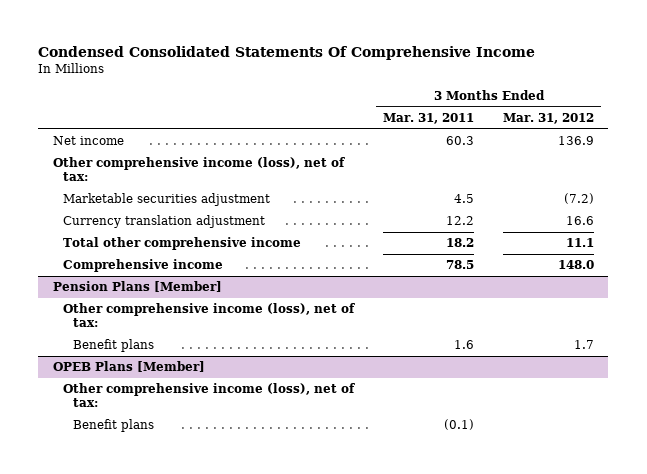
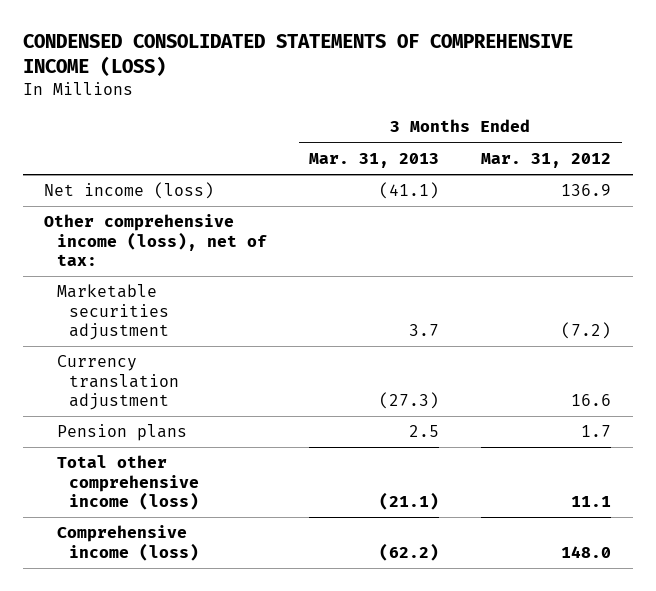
- Condensed Consolidated Statements Of Comprehensive Income
+ CONDENSED CONSOLIDATED STATEMENTS OF COMPREHENSIVE INCOME (LOSS)
- | 3 Months Ended Mar. 31, 2011 | 3 Months Ended Mar. 31, 2012
+ | 3 Months Ended Mar. 31, 2013 | 3 Months Ended Mar. 31, 2012
- Net income | 60.3 | 136.9
+ Net income (loss) | (41.1) | 136.9
- Total other comprehensive income | 18.2 | 11.1
- Comprehensive income | 78.5 | 148.0
- Pension Plans [Member]
- Other comprehensive income (loss), net of tax:
- Benefit plans | 1.6 | 1.7
- OPEB Plans [Member]
- Other comprehensive income (loss), net of tax:
- Benefit plans | (0.1) |
+ Pension plans | 2.5 | 1.7
+ Total other comprehensive income (loss) | (21.1) | 11.1
+ Comprehensive income (loss) | (62.2) | 148.0

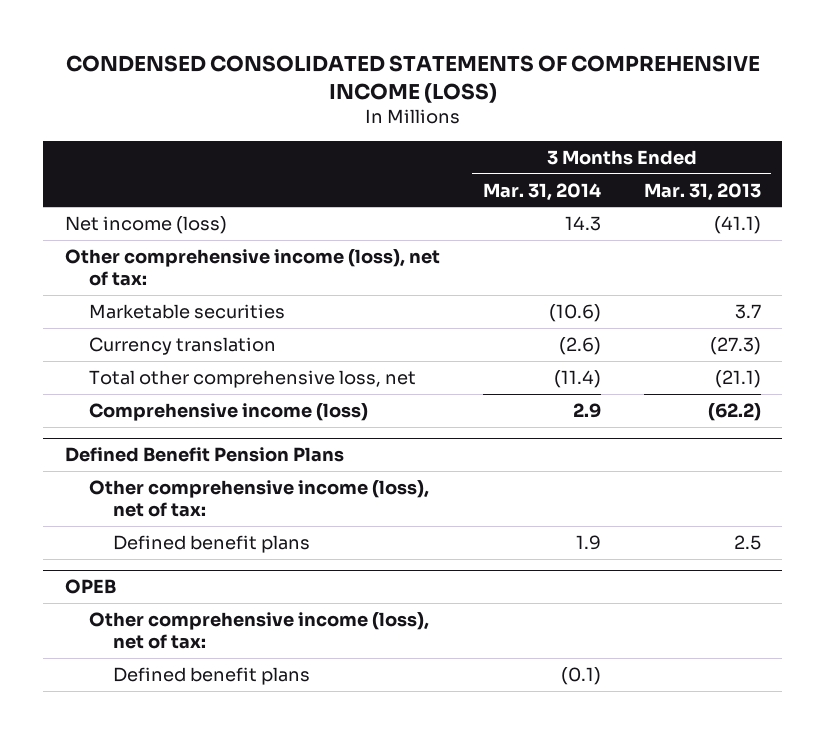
- | 3 Months Ended Mar. 31, 2013 | 3 Months Ended Mar. 31, 2012
+ | 3 Months Ended Mar. 31, 2014 | 3 Months Ended Mar. 31, 2013
- Marketable securities adjustment | 3.7 | (7.2)
- Currency translation adjustment | (27.3) | 16.6
- Pension plans | 2.5 | 1.7
- Total other comprehensive income (loss) | (21.1) | 11.1
+ Marketable securities | (10.6) | 3.7
+ Currency translation | (2.6) | (27.3)
+ Total other comprehensive loss, net | (11.4) | (21.1)
+ Defined Benefit Pension Plans
+ Other comprehensive income (loss), net of tax:
+ Defined benefit plans | 1.9 | 2.5
+ OPEB
+ Other comprehensive income (loss), net of tax:
+ Defined benefit plans | (0.1) |

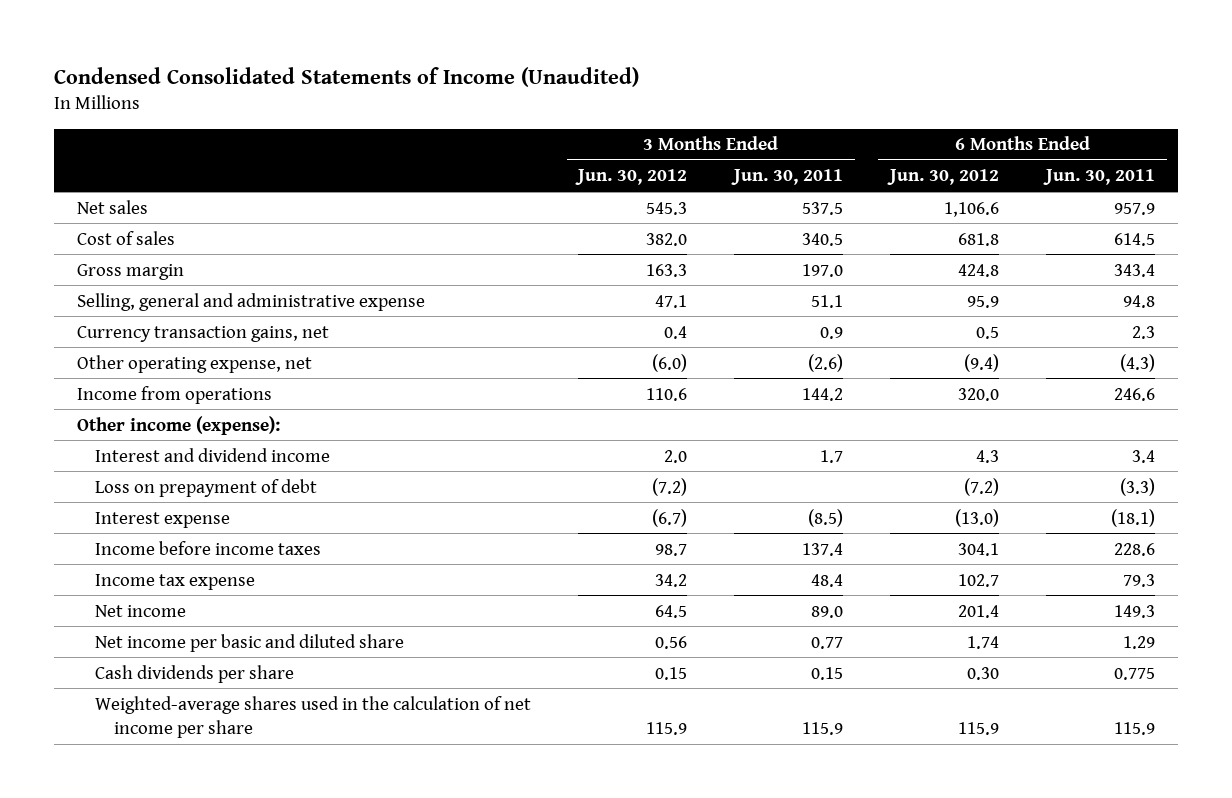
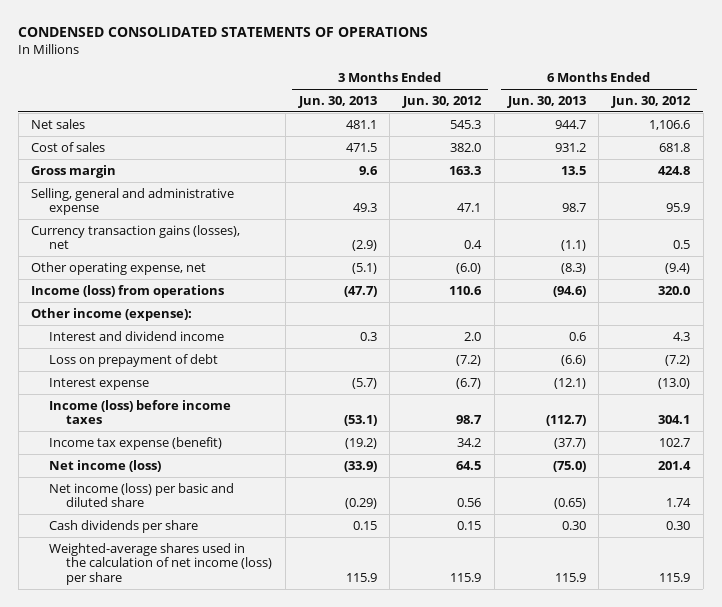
- Condensed Consolidated Statements of Income (Unaudited)
+ CONDENSED CONSOLIDATED STATEMENTS OF OPERATIONS
- | 3 Months Ended Jun. 30, 2012 | 3 Months Ended Jun. 30, 2011 | 6 Months Ended Jun. 30, 2012 | 6 Months Ended Jun. 30, 2011
+ | 3 Months Ended Jun. 30, 2013 | 3 Months Ended Jun. 30, 2012 | 6 Months Ended Jun. 30, 2013 | 6 Months Ended Jun. 30, 2012
- Currency transaction gains, net | 0.4 | 0.9 | 0.5 | 2.3
+ Currency transaction gains (losses), net | (2.9) | 0.4 | (1.1) | 0.5
- Income from operations | 110.6 | 144.2 | 320.0 | 246.6
+ Income (loss) from operations | (47.7) | 110.6 | (94.6) | 320.0
- Income before income taxes | 98.7 | 137.4 | 304.1 | 228.6
- Income tax expense | 34.2 | 48.4 | 102.7 | 79.3
- Net income | 64.5 | 89.0 | 201.4 | 149.3
- Net income per basic and diluted share | 0.56 | 0.77 | 1.74 | 1.29
+ Income (loss) before income taxes | (53.1) | 98.7 | (112.7) | 304.1
+ Income tax expense (benefit) | (19.2) | 34.2 | (37.7) | 102.7
+ Net income (loss) | (33.9) | 64.5 | (75.0) | 201.4
+ Net income (loss) per basic and diluted share | (0.29) | 0.56 | (0.65) | 1.74
- Weighted-average shares used in the calculation of net income per share | 115.9 | 115.9 | 115.9 | 115.9
+ Weighted-average shares used in the calculation of net income (loss) per share | 115.9 | 115.9 | 115.9 | 115.9

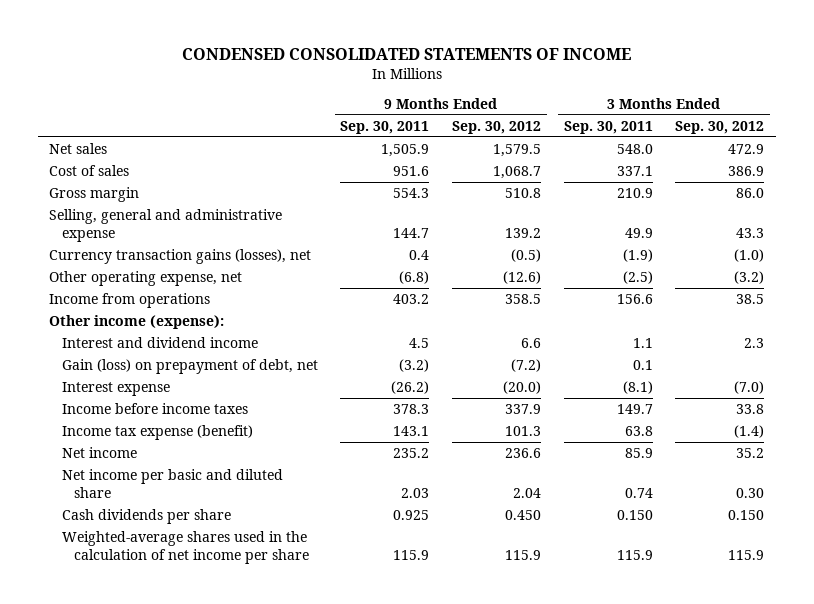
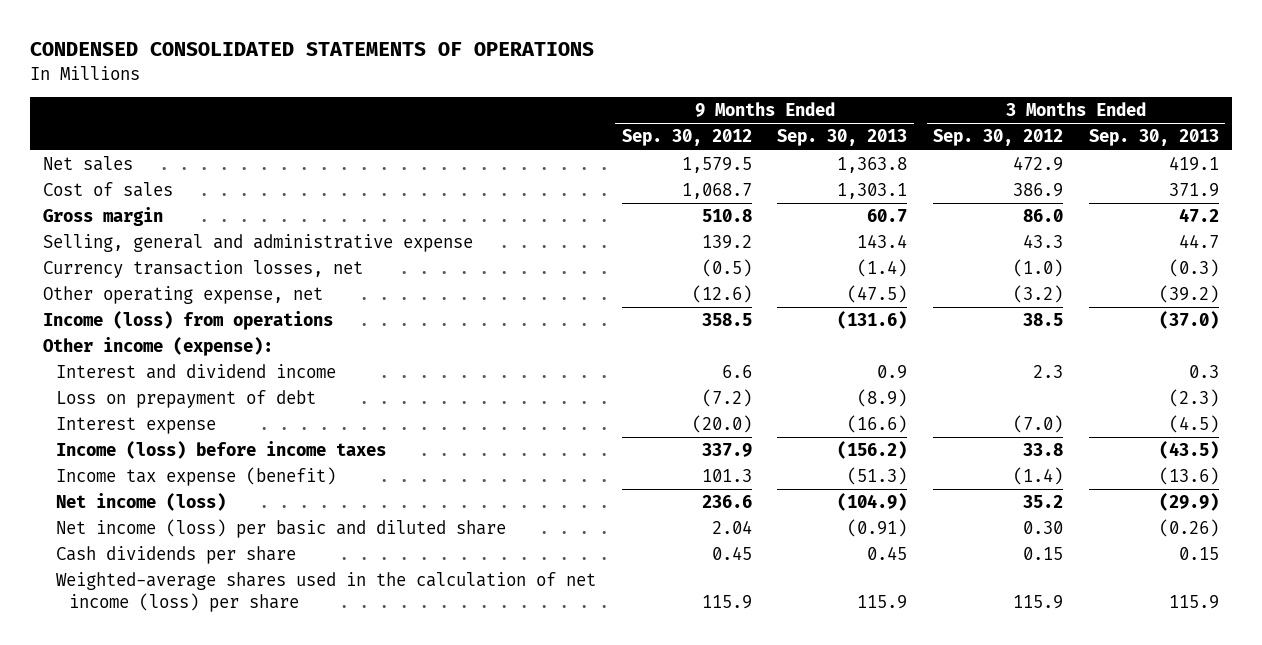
- CONDENSED CONSOLIDATED STATEMENTS OF INCOME
+ CONDENSED CONSOLIDATED STATEMENTS OF OPERATIONS
- | 9 Months Ended Sep. 30, 2011 | 9 Months Ended Sep. 30, 2012 | 3 Months Ended Sep. 30, 2011 | 3 Months Ended Sep. 30, 2012
+ | 9 Months Ended Sep. 30, 2012 | 9 Months Ended Sep. 30, 2013 | 3 Months Ended Sep. 30, 2012 | 3 Months Ended Sep. 30, 2013
- Currency transaction gains (losses), net | 0.4 | (0.5) | (1.9) | (1.0)
+ Currency transaction losses, net | (0.5) | (1.4) | (1.0) | (0.3)
- Income from operations | 403.2 | 358.5 | 156.6 | 38.5
+ Income (loss) from operations | 358.5 | (131.6) | 38.5 | (37.0)
- Gain (loss) on prepayment of debt, net | (3.2) | (7.2) | 0.1 |
+ Loss on prepayment of debt | (7.2) | (8.9) | | (2.3)
- Income before income taxes | 378.3 | 337.9 | 149.7 | 33.8
+ Income (loss) before income taxes | 337.9 | (156.2) | 33.8 | (43.5)
- Net income | 235.2 | 236.6 | 85.9 | 35.2
- Net income per basic and diluted share | 2.03 | 2.04 | 0.74 | 0.30
- Cash dividends per share | 0.925 | 0.450 | 0.150 | 0.150
- Weighted-average shares used in the calculation of net income per share | 115.9 | 115.9 | 115.9 | 115.9
+ Net income (loss) | 236.6 | (104.9) | 35.2 | (29.9)
+ Net income (loss) per basic and diluted share | 2.04 | (0.91) | 0.30 | (0.26)
+ Cash dividends per share | 0.45 | 0.45 | 0.15 | 0.15
+ Weighted-average shares used in the calculation of net income (loss) per share | 115.9 | 115.9 | 115.9 | 115.9

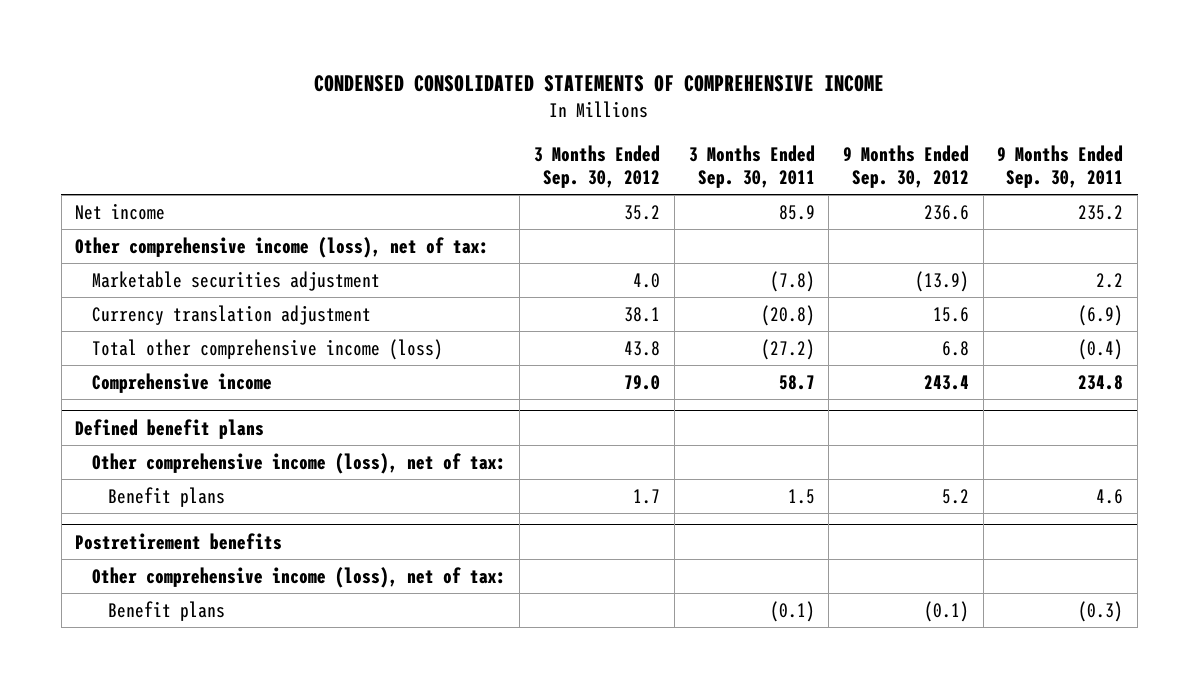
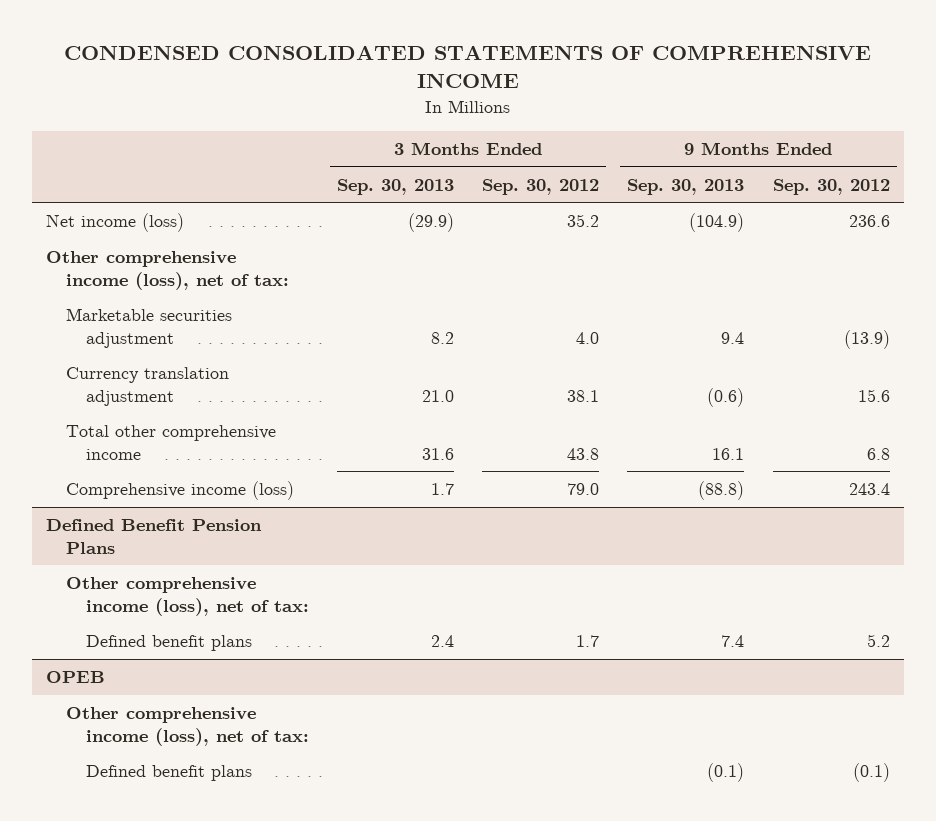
- | 3 Months Ended Sep. 30, 2012 | 3 Months Ended Sep. 30, 2011 | 9 Months Ended Sep. 30, 2012 | 9 Months Ended Sep. 30, 2011
+ | 3 Months Ended Sep. 30, 2013 | 3 Months Ended Sep. 30, 2012 | 9 Months Ended Sep. 30, 2013 | 9 Months Ended Sep. 30, 2012
- Net income | 35.2 | 85.9 | 236.6 | 235.2
+ Net income (loss) | (29.9) | 35.2 | (104.9) | 236.6
- Total other comprehensive income (loss) | 43.8 | (27.2) | 6.8 | (0.4)
- Comprehensive income | 79.0 | 58.7 | 243.4 | 234.8
- Defined benefit plans
+ Total other comprehensive income | 31.6 | 43.8 | 16.1 | 6.8
+ Comprehensive income (loss) | 1.7 | 79.0 | (88.8) | 243.4
+ Defined Benefit Pension Plans
- Benefit plans | 1.7 | 1.5 | 5.2 | 4.6
- Postretirement benefits
+ Defined benefit plans | 2.4 | 1.7 | 7.4 | 5.2
+ OPEB
- Benefit plans | | (0.1) | (0.1) | (0.3)
+ Defined benefit plans | | | (0.1) | (0.1)

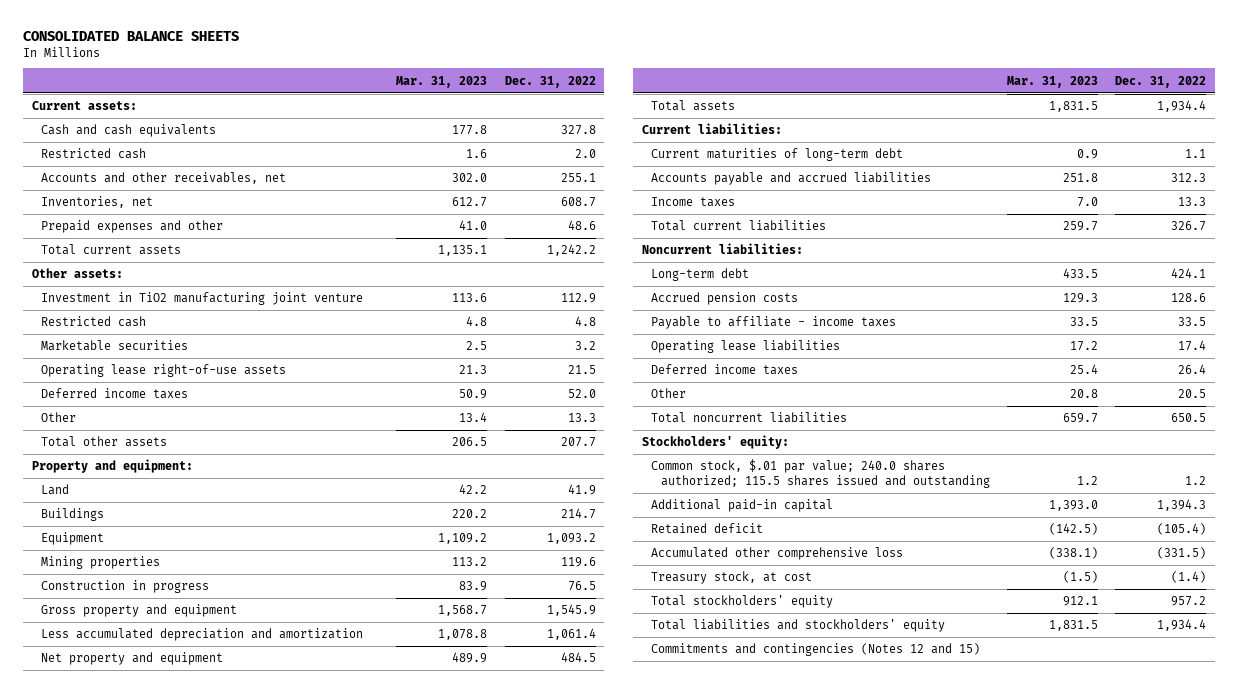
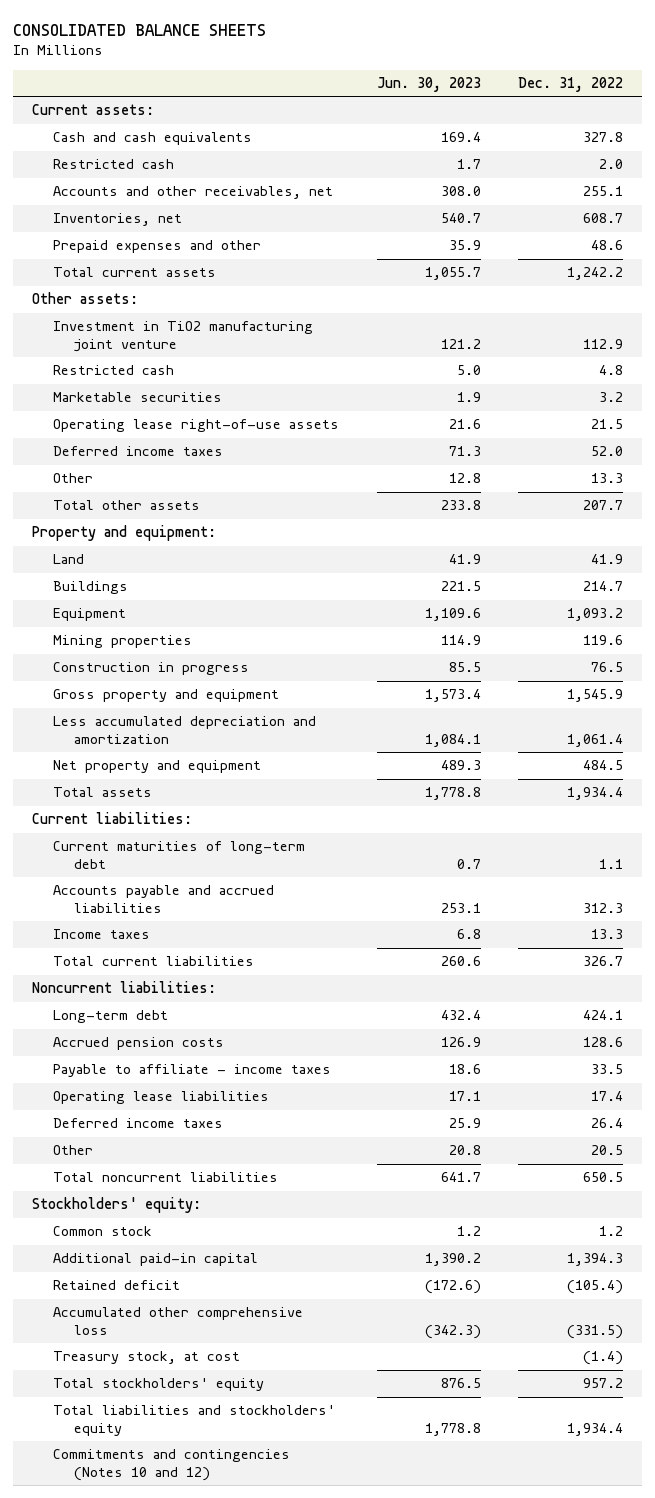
- | Mar. 31, 2023 | Dec. 31, 2022
+ | Jun. 30, 2023 | Dec. 31, 2022
- Common stock, $.01 par value; 240.0 shares authorized; 115.5 shares issued and outstanding | 1.2 | 1.2
+ Common stock | 1.2 | 1.2
- Commitments and contingencies (Notes 12 and 15)
+ Commitments and contingencies (Notes 10 and 12)

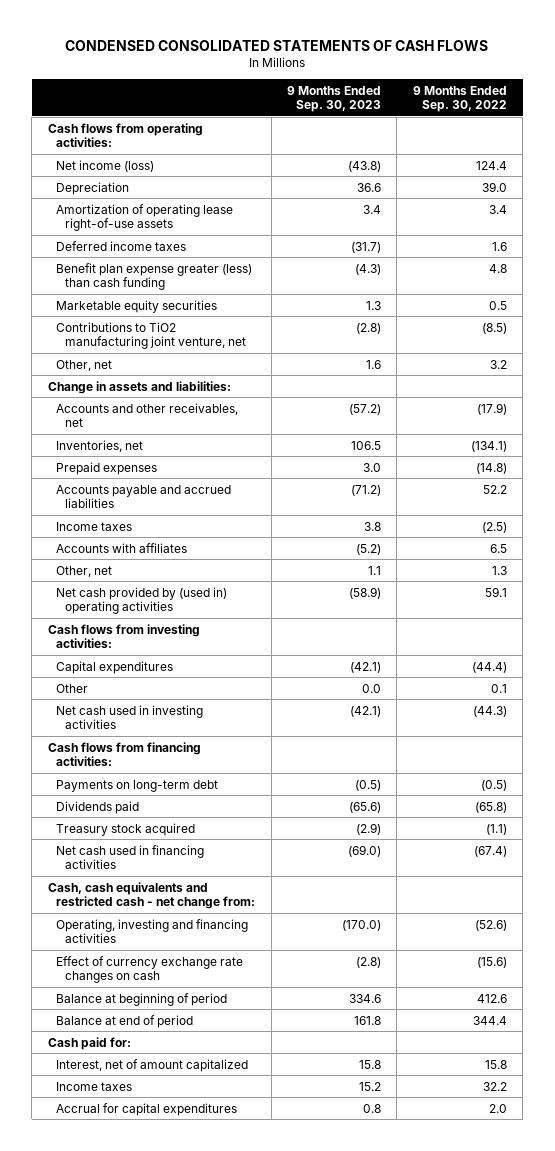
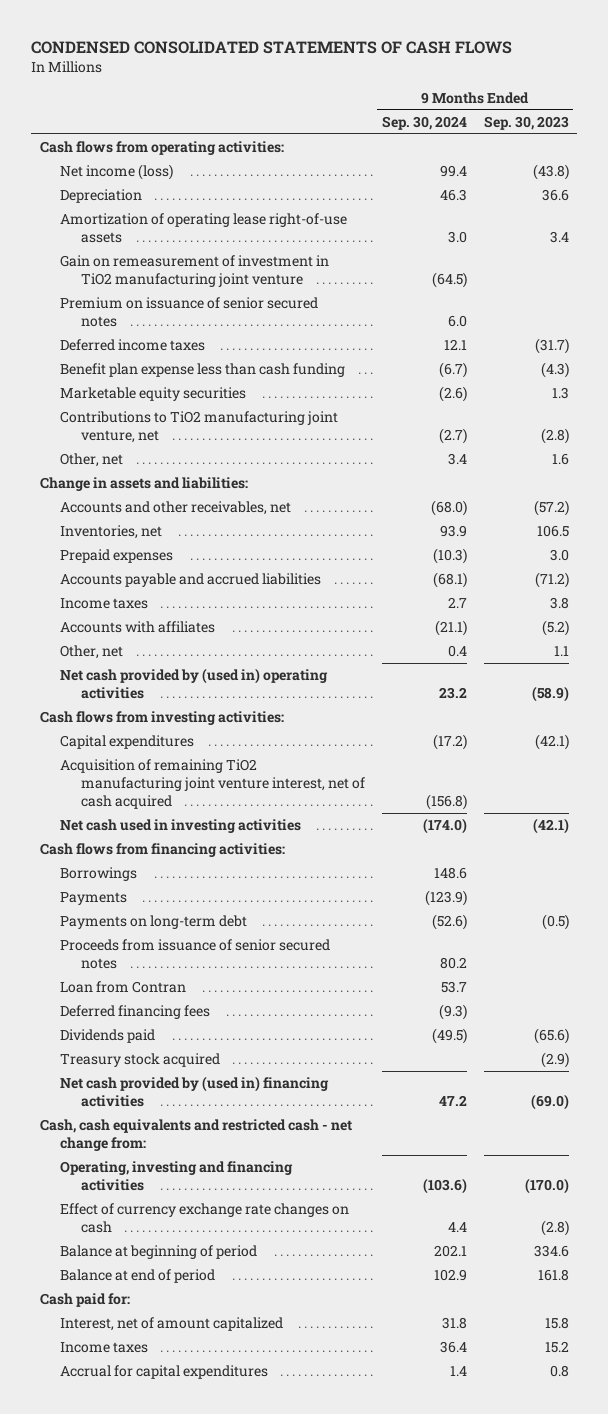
- | 9 Months Ended Sep. 30, 2023 | 9 Months Ended Sep. 30, 2022
+ | 9 Months Ended Sep. 30, 2024 | 9 Months Ended Sep. 30, 2023
+ Gain on remeasurement of investment in TiO2 manufacturing joint venture | (64.5) |
+ Premium on issuance of senior secured notes | 6.0 |
- Benefit plan expense greater (less) than cash funding | (4.3) | 4.8
+ Benefit plan expense less than cash funding | (6.7) | (4.3)
- Other | 0.0 | 0.1
+ Acquisition of remaining TiO2 manufacturing joint venture interest, net of cash acquired | (156.8) |
+ Borrowings | 148.6 |
+ Payments | (123.9) |
+ Proceeds from issuance of senior secured notes | 80.2 |
+ Loan from Contran | 53.7 |
+ Deferred financing fees | (9.3) |
- Net cash used in financing activities | (69.0) | (67.4)
+ Net cash provided by (used in) financing activities | 47.2 | (69.0)

